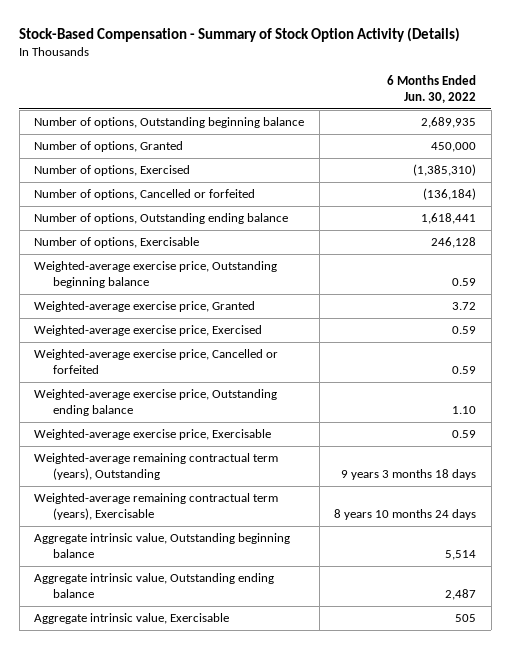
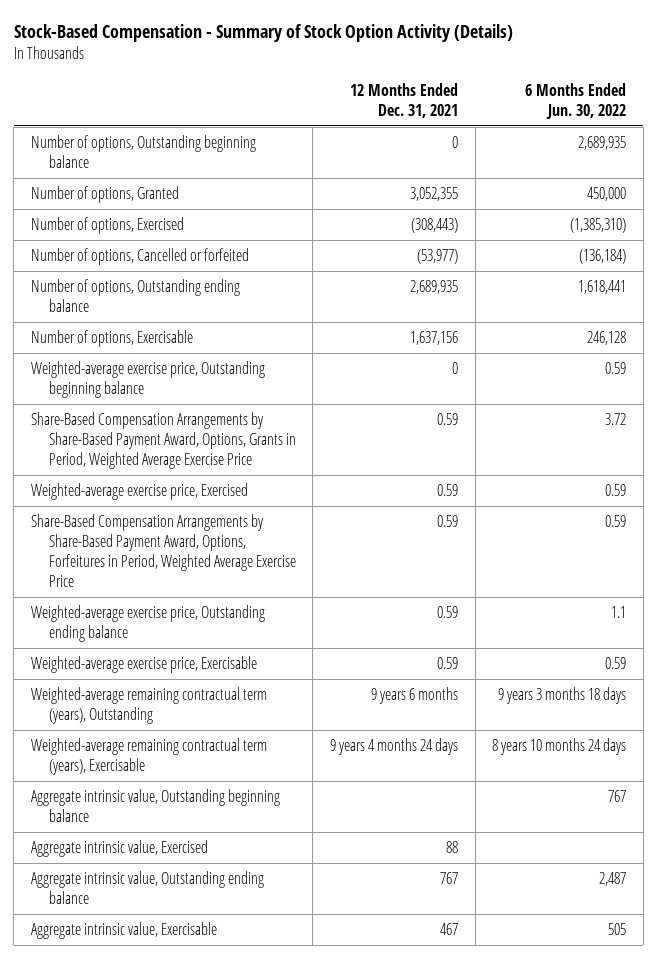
- | 6 Months Ended Jun. 30, 2022
+ | 12 Months Ended Dec. 31, 2021 | 6 Months Ended Jun. 30, 2022
- Weighted-average exercise price, Granted | 3.72
+ Share-Based Compensation Arrangements by Share-Based Payment Award, Options, Grants in Period, Weighted Average Exercise Price | 0.59 | 3.72
- Weighted-average exercise price, Cancelled or forfeited | 0.59
- Weighted-average exercise price, Outstanding ending balance | 1.10
+ Share-Based Compensation Arrangements by Share-Based Payment Award, Options, Forfeitures in Period, Weighted Average Exercise Price | 0.59 | 0.59
+ Weighted-average exercise price, Outstanding ending balance | 0.59 | 1.1
- Aggregate intrinsic value, Outstanding beginning balance | 5,514
+ Aggregate intrinsic value, Outstanding beginning balance | | 767
+ Aggregate intrinsic value, Exercised | 88 |

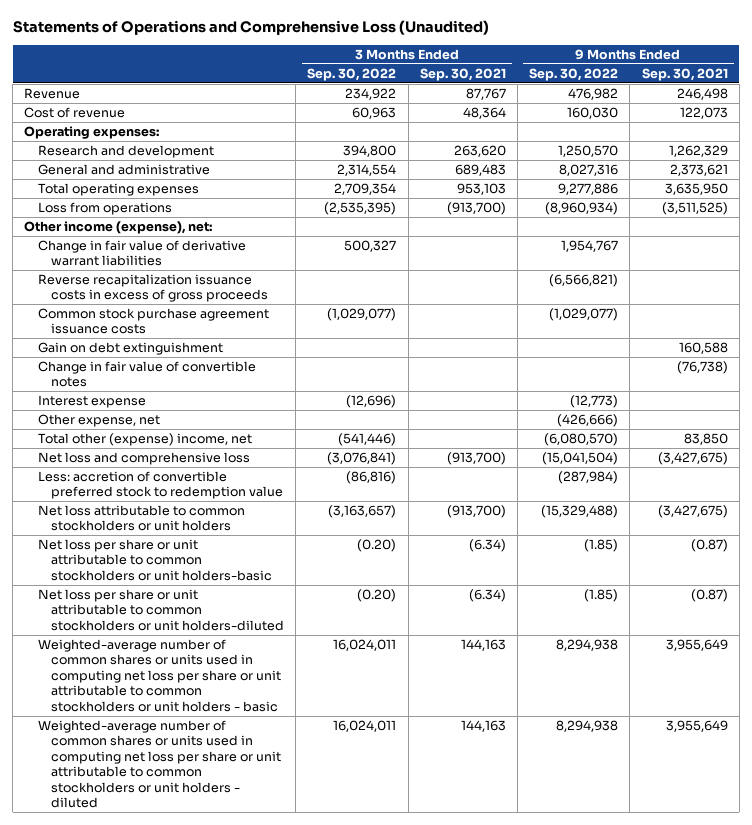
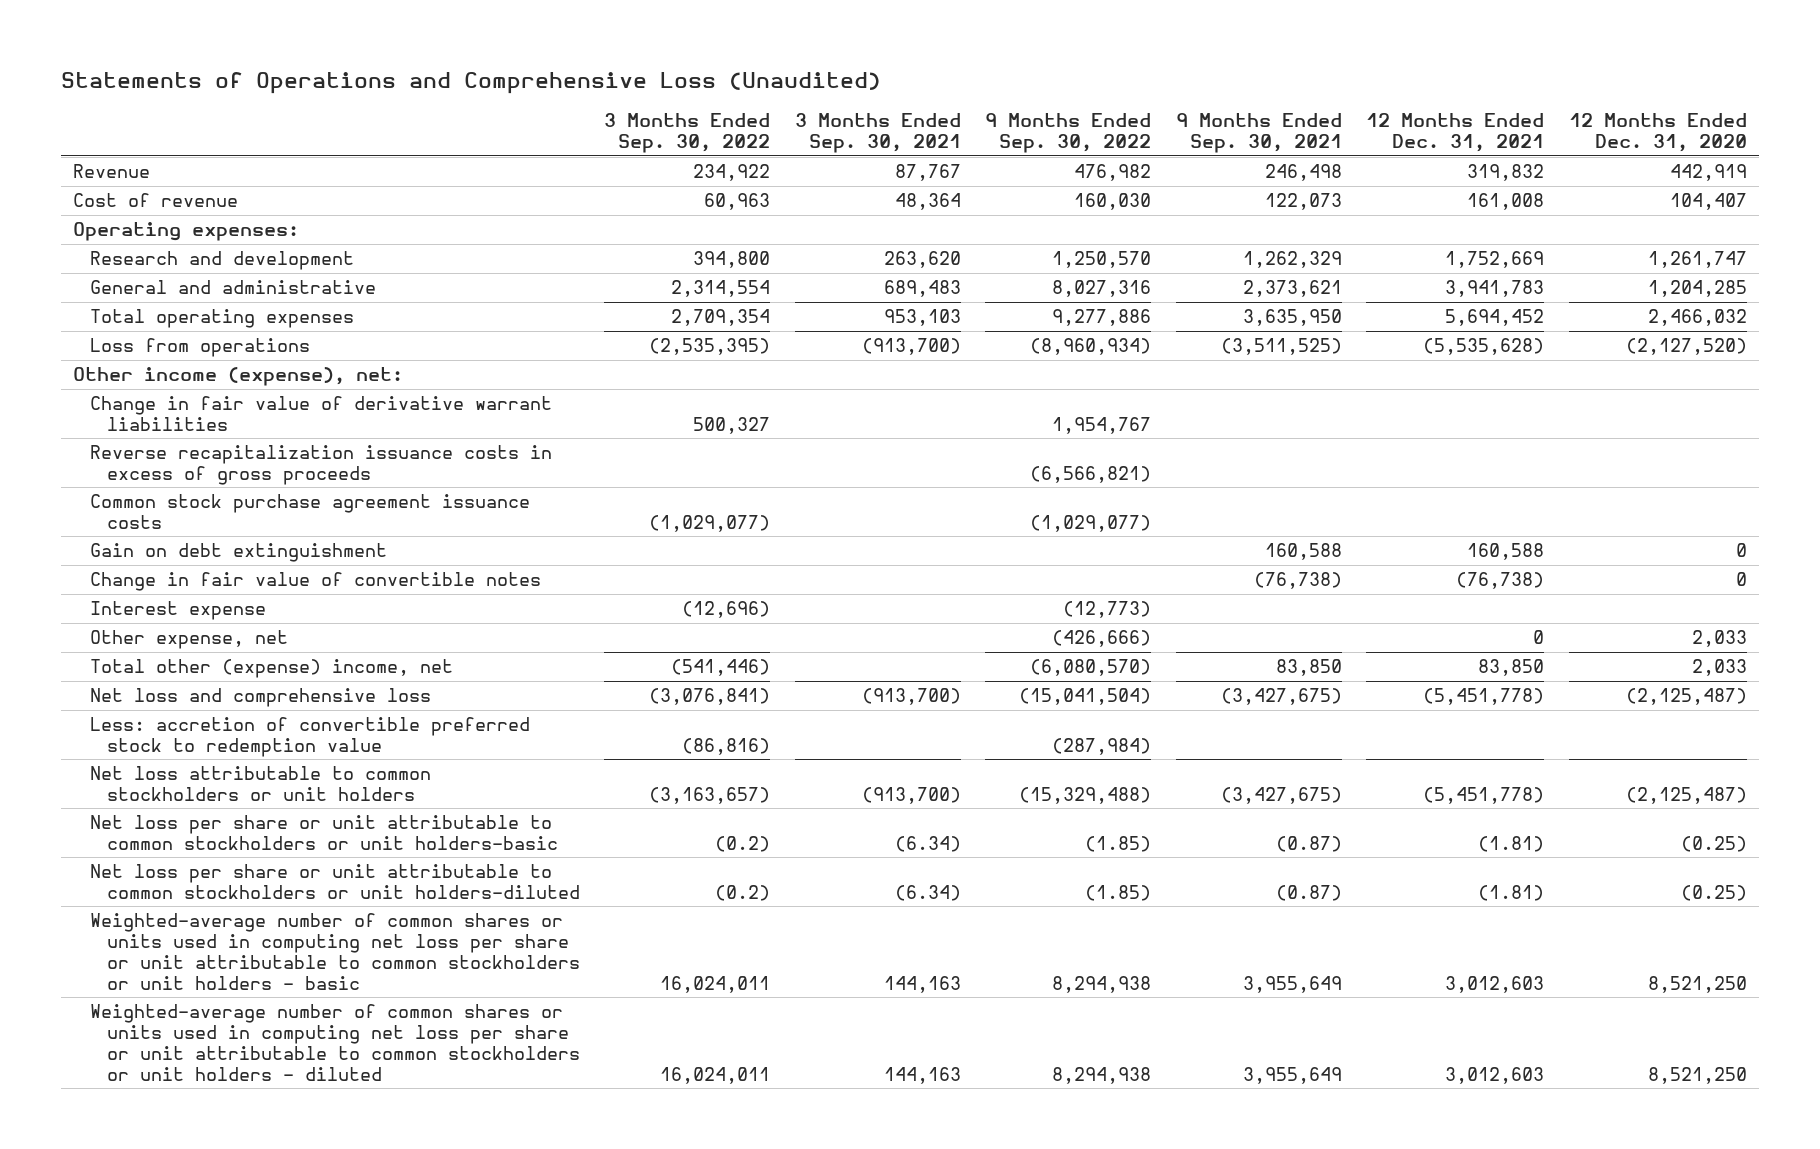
- | 3 Months Ended Sep. 30, 2022 | 3 Months Ended Sep. 30, 2021 | 9 Months Ended Sep. 30, 2022 | 9 Months Ended Sep. 30, 2021
+ | 3 Months Ended Sep. 30, 2022 | 3 Months Ended Sep. 30, 2021 | 9 Months Ended Sep. 30, 2022 | 9 Months Ended Sep. 30, 2021 | 12 Months Ended Dec. 31, 2021 | 12 Months Ended Dec. 31, 2020
- Net loss per share or unit attributable to common stockholders or unit holders-basic | (0.20) | (6.34) | (1.85) | (0.87)
- Net loss per share or unit attributable to common stockholders or unit holders-diluted | (0.20) | (6.34) | (1.85) | (0.87)
+ Net loss per share or unit attributable to common stockholders or unit holders-basic | (0.2) | (6.34) | (1.85) | (0.87) | (1.81) | (0.25)
+ Net loss per share or unit attributable to common stockholders or unit holders-diluted | (0.2) | (6.34) | (1.85) | (0.87) | (1.81) | (0.25)

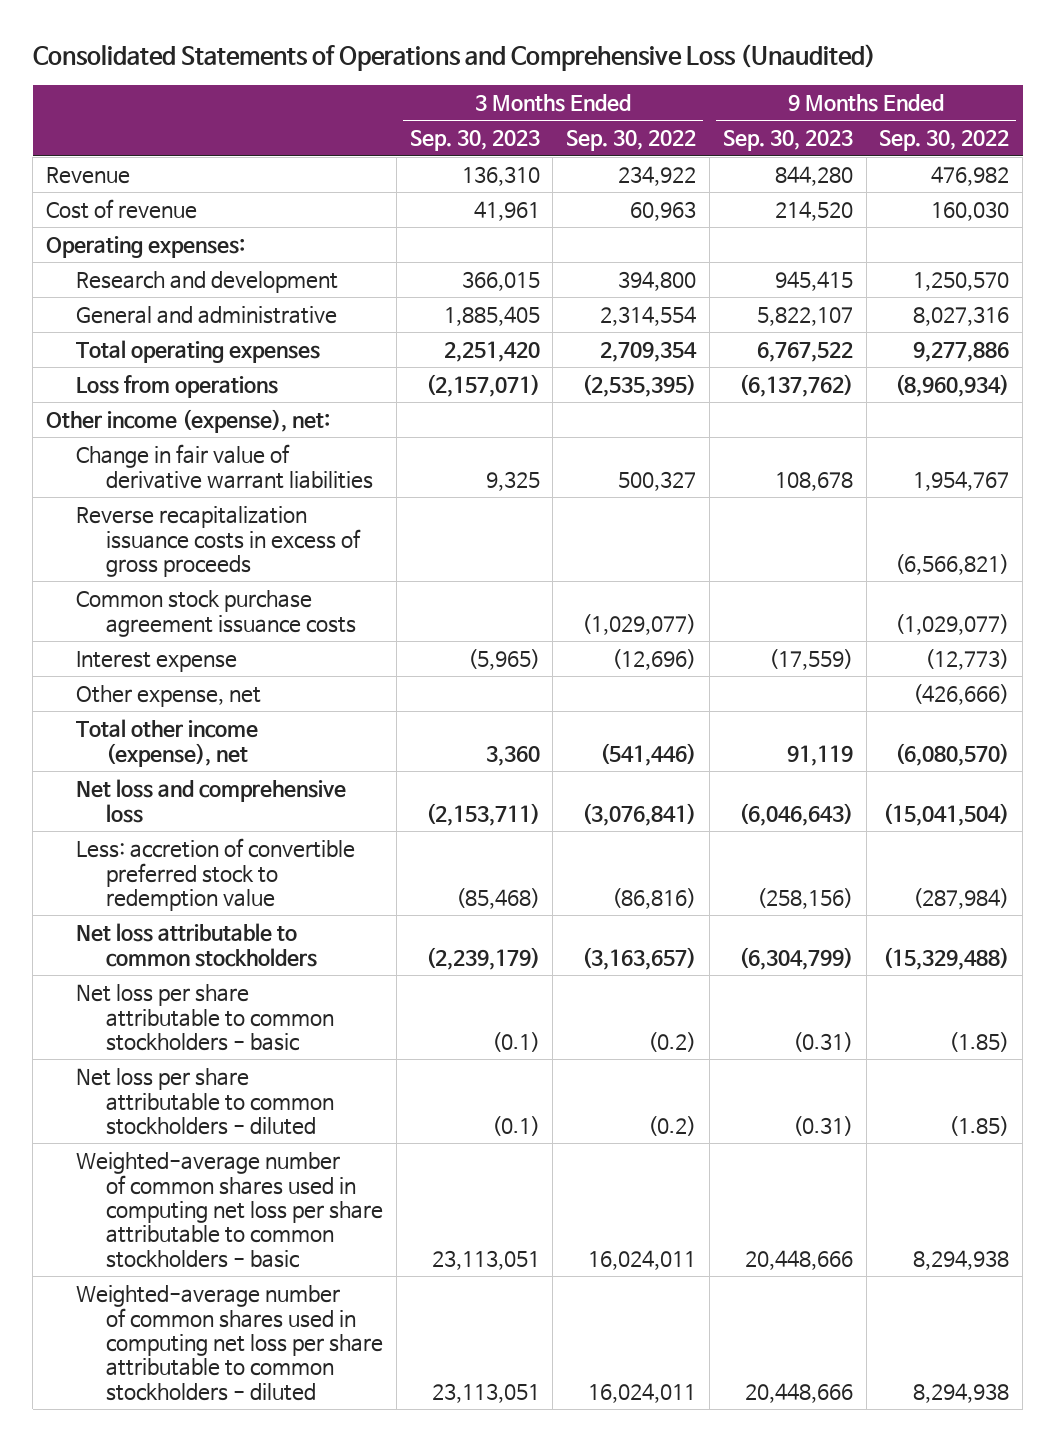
- Statements of Operations and Comprehensive Loss (Unaudited)
+ Consolidated Statements of Operations and Comprehensive Loss (Unaudited)
- | 3 Months Ended Sep. 30, 2022 | 3 Months Ended Sep. 30, 2021 | 9 Months Ended Sep. 30, 2022 | 9 Months Ended Sep. 30, 2021 | 12 Months Ended Dec. 31, 2021 | 12 Months Ended Dec. 31, 2020
+ | 3 Months Ended Sep. 30, 2023 | 3 Months Ended Sep. 30, 2022 | 9 Months Ended Sep. 30, 2023 | 9 Months Ended Sep. 30, 2022
- Gain on debt extinguishment | | | | 160,588 | 160,588 | 0
- Change in fair value of convertible notes | | | | (76,738) | (76,738) | 0
- Total other (expense) income, net | (541,446) | | (6,080,570) | 83,850 | 83,850 | 2,033
+ Total other income (expense), net | 3,360 | (541,446) | 91,119 | (6,080,570)
- Net loss attributable to common stockholders or unit holders | (3,163,657) | (913,700) | (15,329,488) | (3,427,675) | (5,451,778) | (2,125,487)
- Net loss per share or unit attributable to common stockholders or unit holders-basic | (0.2) | (6.34) | (1.85) | (0.87) | (1.81) | (0.25)
- Net loss per share or unit attributable to common stockholders or unit holders-diluted | (0.2) | (6.34) | (1.85) | (0.87) | (1.81) | (0.25)
- Weighted-average number of common shares or units used in computing net loss per share or unit attributable to common stockholders or unit holders - basic | 16,024,011 | 144,163 | 8,294,938 | 3,955,649 | 3,012,603 | 8,521,250
- Weighted-average number of common shares or units used in computing net loss per share or unit attributable to common stockholders or unit holders - diluted | 16,024,011 | 144,163 | 8,294,938 | 3,955,649 | 3,012,603 | 8,521,250
+ Net loss attributable to common stockholders | (2,239,179) | (3,163,657) | (6,304,799) | (15,329,488)
+ Net loss per share attributable to common stockholders - basic | (0.1) | (0.2) | (0.31) | (1.85)
+ Net loss per share attributable to common stockholders - diluted | (0.1) | (0.2) | (0.31) | (1.85)
+ Weighted-average number of common shares used in computing net loss per share attributable to common stockholders - basic | 23,113,051 | 16,024,011 | 20,448,666 | 8,294,938
+ Weighted-average number of common shares used in computing net loss per share attributable to common stockholders - diluted | 23,113,051 | 16,024,011 | 20,448,666 | 8,294,938

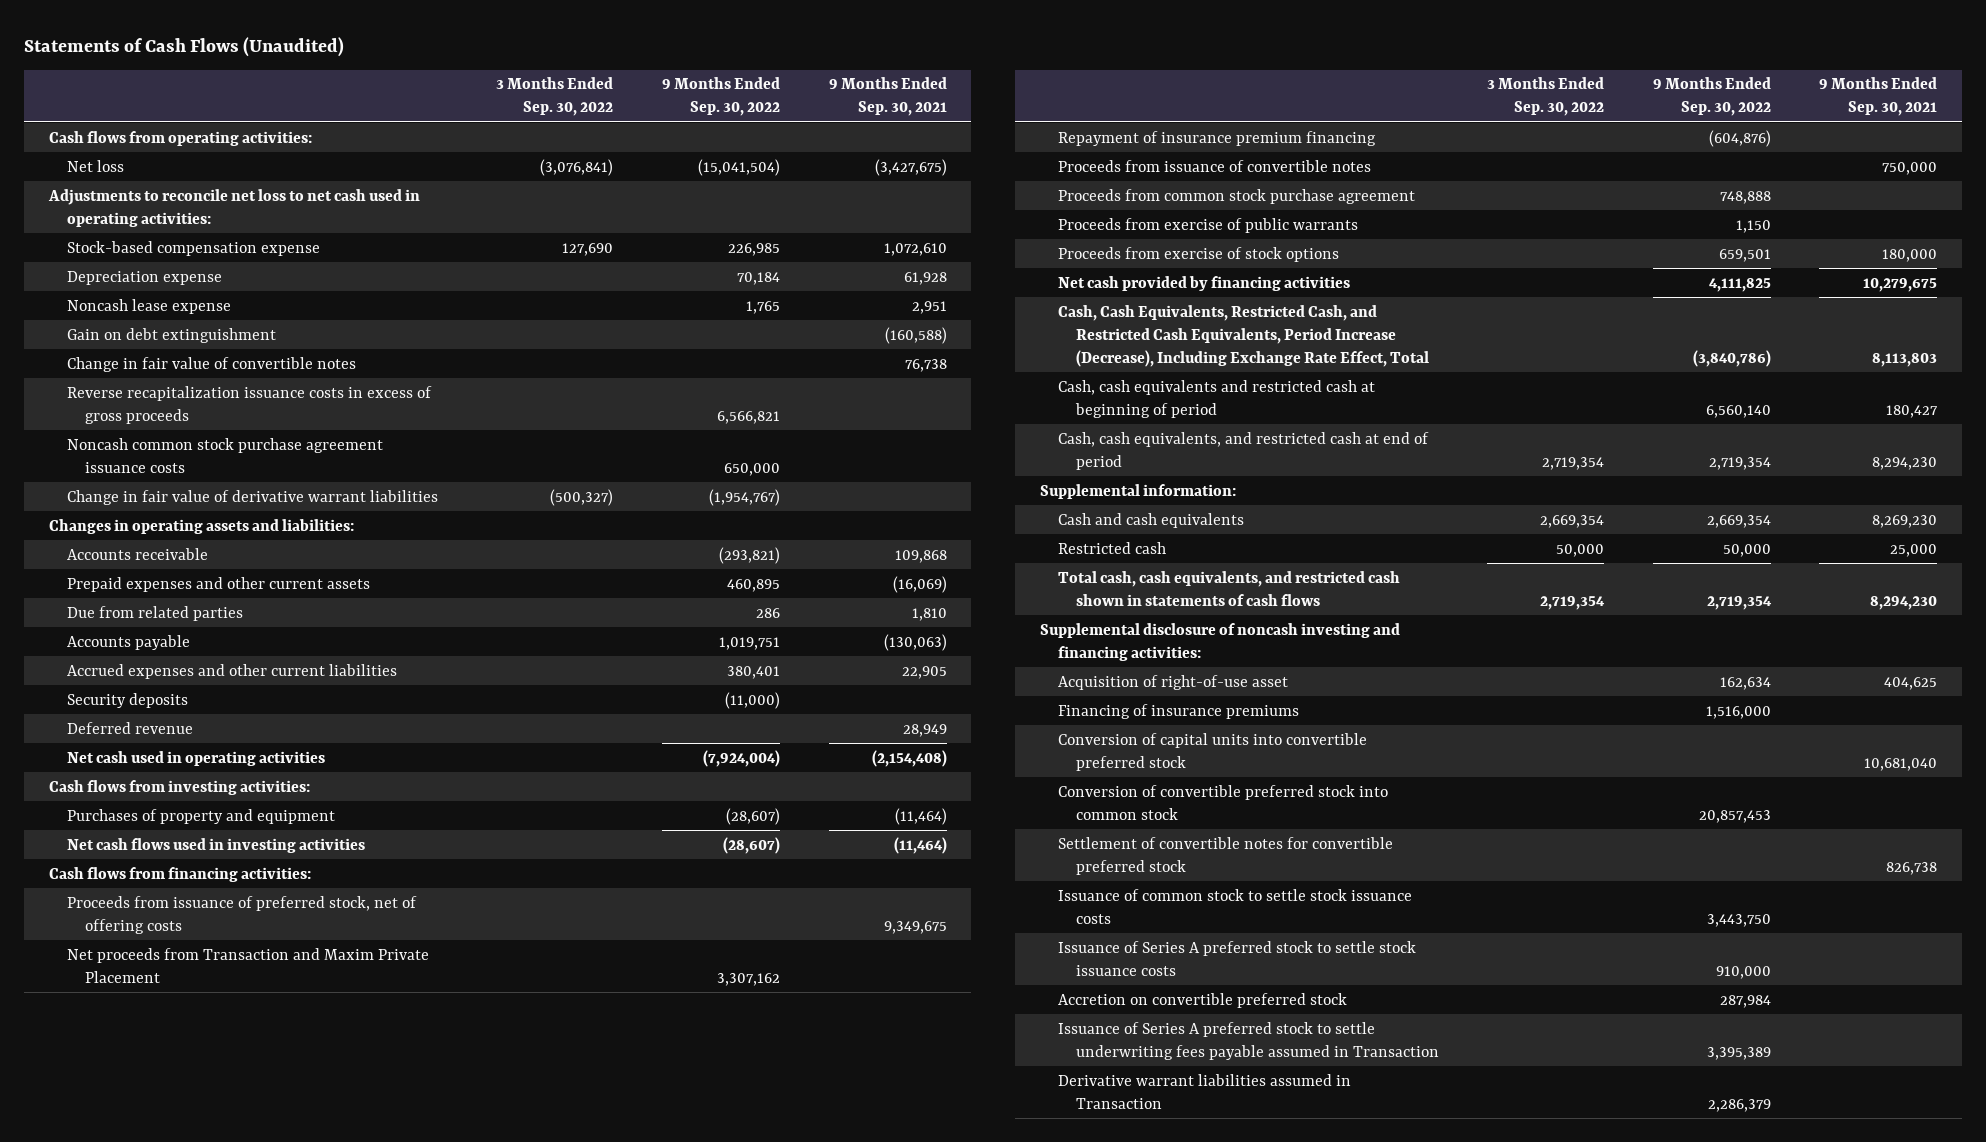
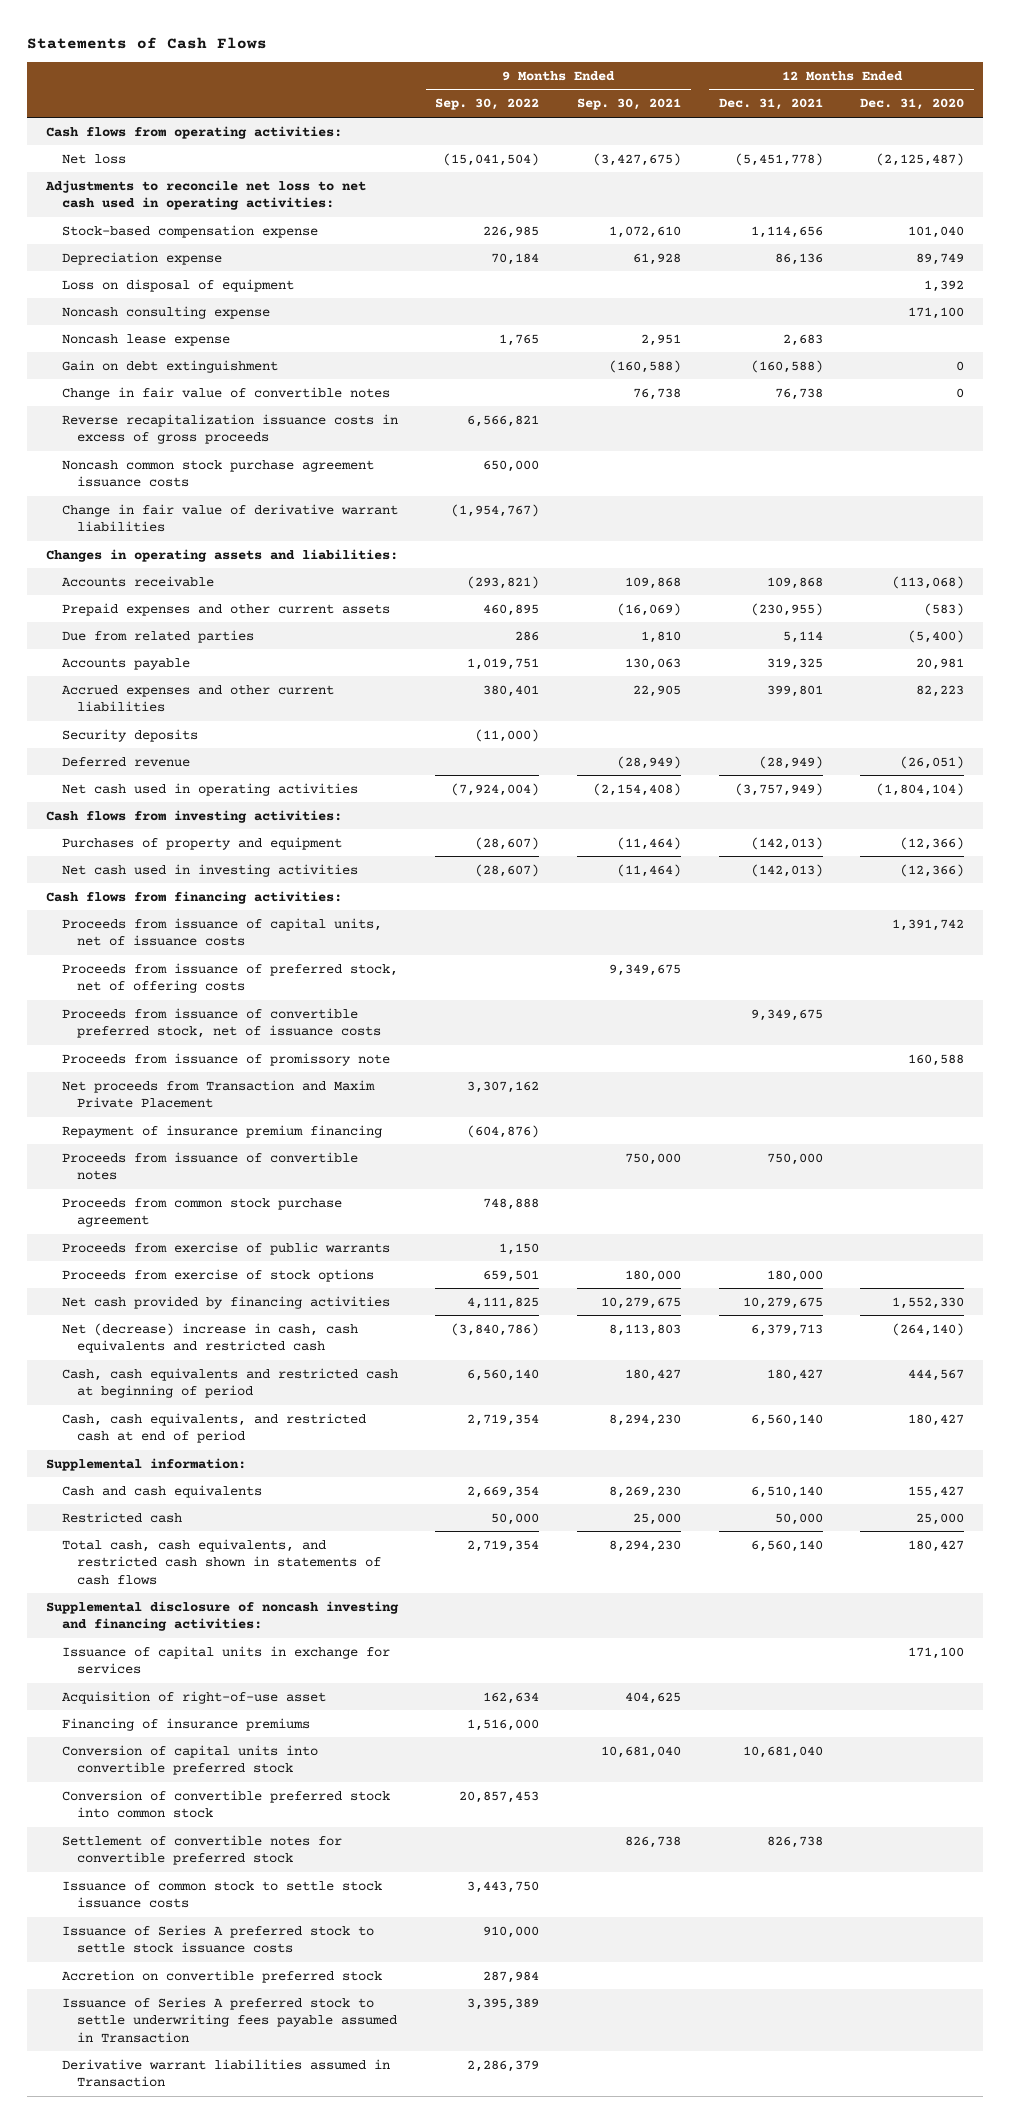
- Statements of Cash Flows (Unaudited)
+ Statements of Cash Flows
- | 3 Months Ended Sep. 30, 2022 | 9 Months Ended Sep. 30, 2022 | 9 Months Ended Sep. 30, 2021
+ | 9 Months Ended Sep. 30, 2022 | 9 Months Ended Sep. 30, 2021 | 12 Months Ended Dec. 31, 2021 | 12 Months Ended Dec. 31, 2020
+ Loss on disposal of equipment | | | | 1,392
+ Noncash consulting expense | | | | 171,100
- Accounts payable | | 1,019,751 | (130,063)
+ Accounts payable | 1,019,751 | 130,063 | 319,325 | 20,981
- Deferred revenue | | | 28,949
+ Deferred revenue | | (28,949) | (28,949) | (26,051)
- Net cash flows used in investing activities | | (28,607) | (11,464)
+ Net cash used in investing activities | (28,607) | (11,464) | (142,013) | (12,366)
+ Proceeds from issuance of capital units, net of issuance costs | | | | 1,391,742
+ Proceeds from issuance of convertible preferred stock, net of issuance costs | | | 9,349,675 |
+ Proceeds from issuance of promissory note | | | | 160,588
- Cash, Cash Equivalents, Restricted Cash, and Restricted Cash Equivalents, Period Increase (Decrease), Including Exchange Rate Effect, Total | | (3,840,786) | 8,113,803
+ Net (decrease) increase in cash, cash equivalents and restricted cash | (3,840,786) | 8,113,803 | 6,379,713 | (264,140)
+ Issuance of capital units in exchange for services | | | | 171,100

